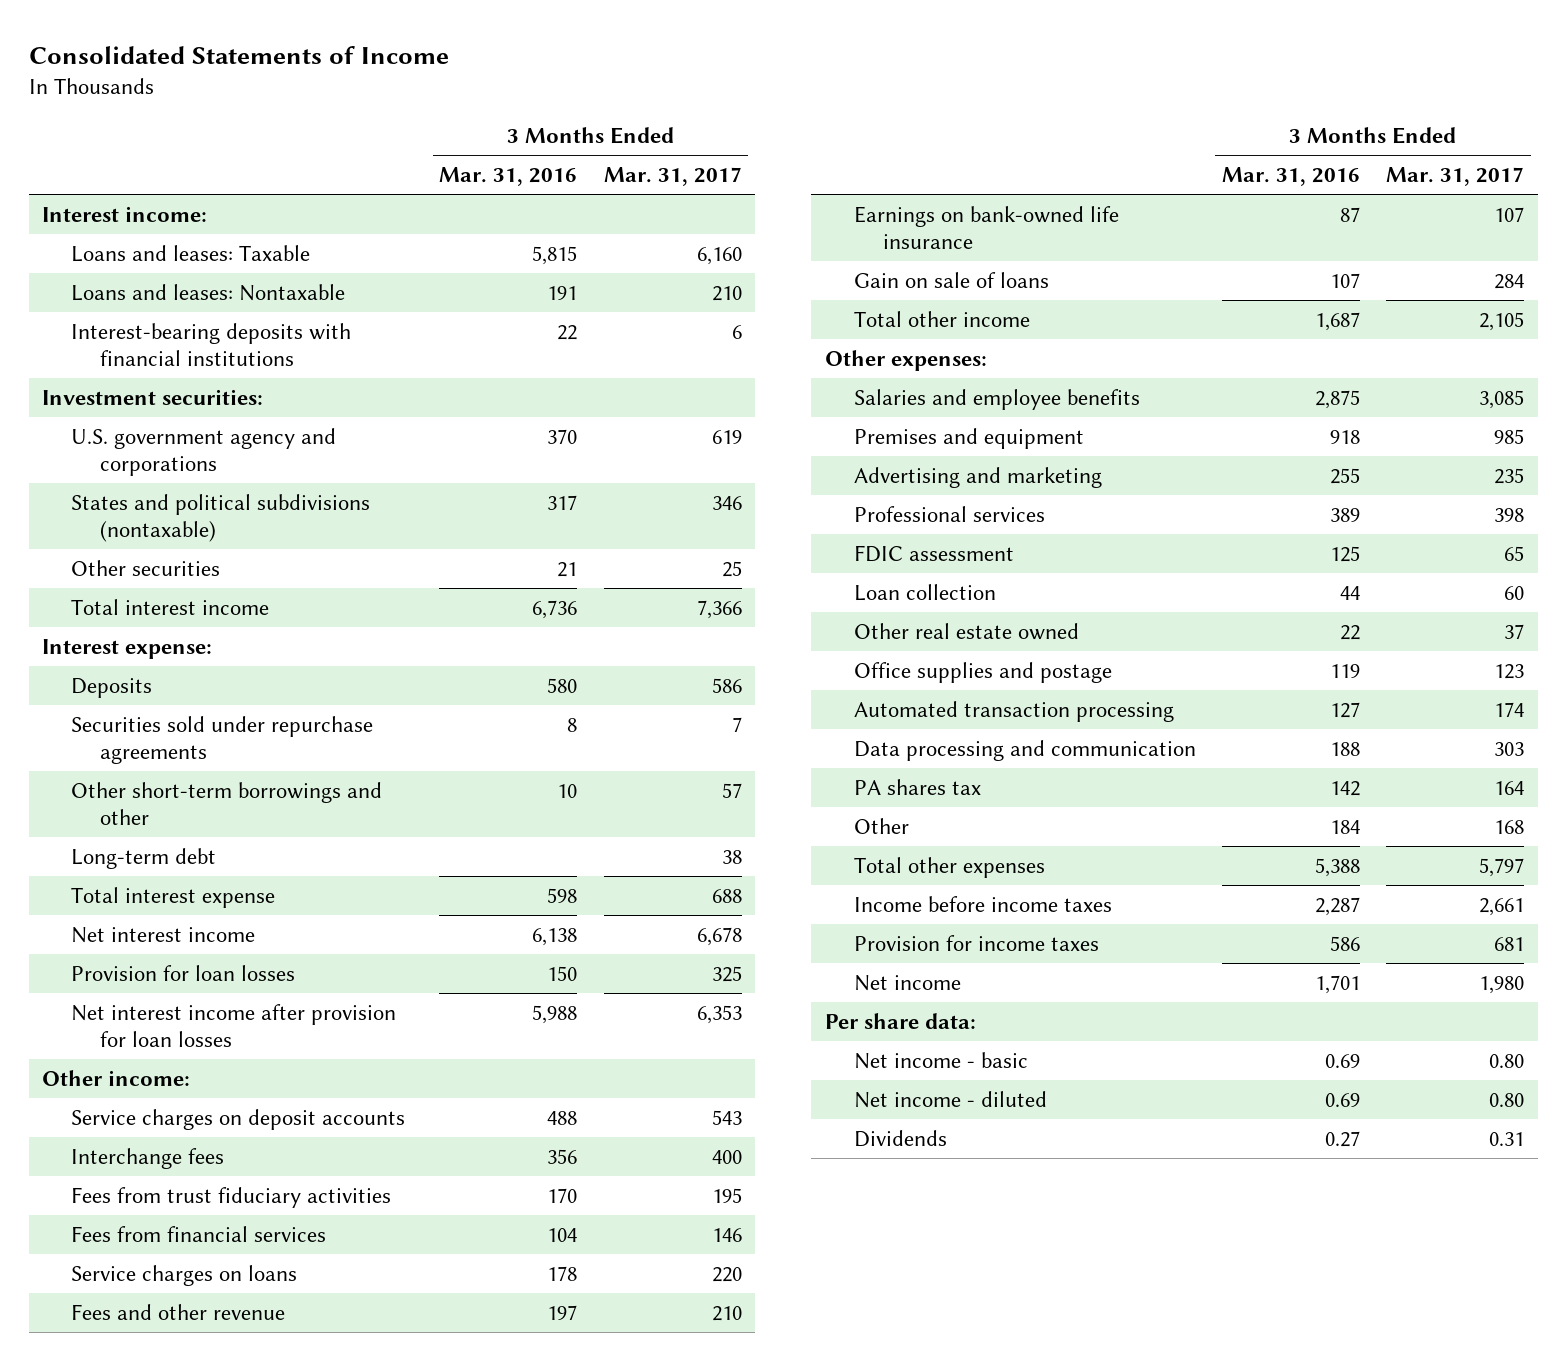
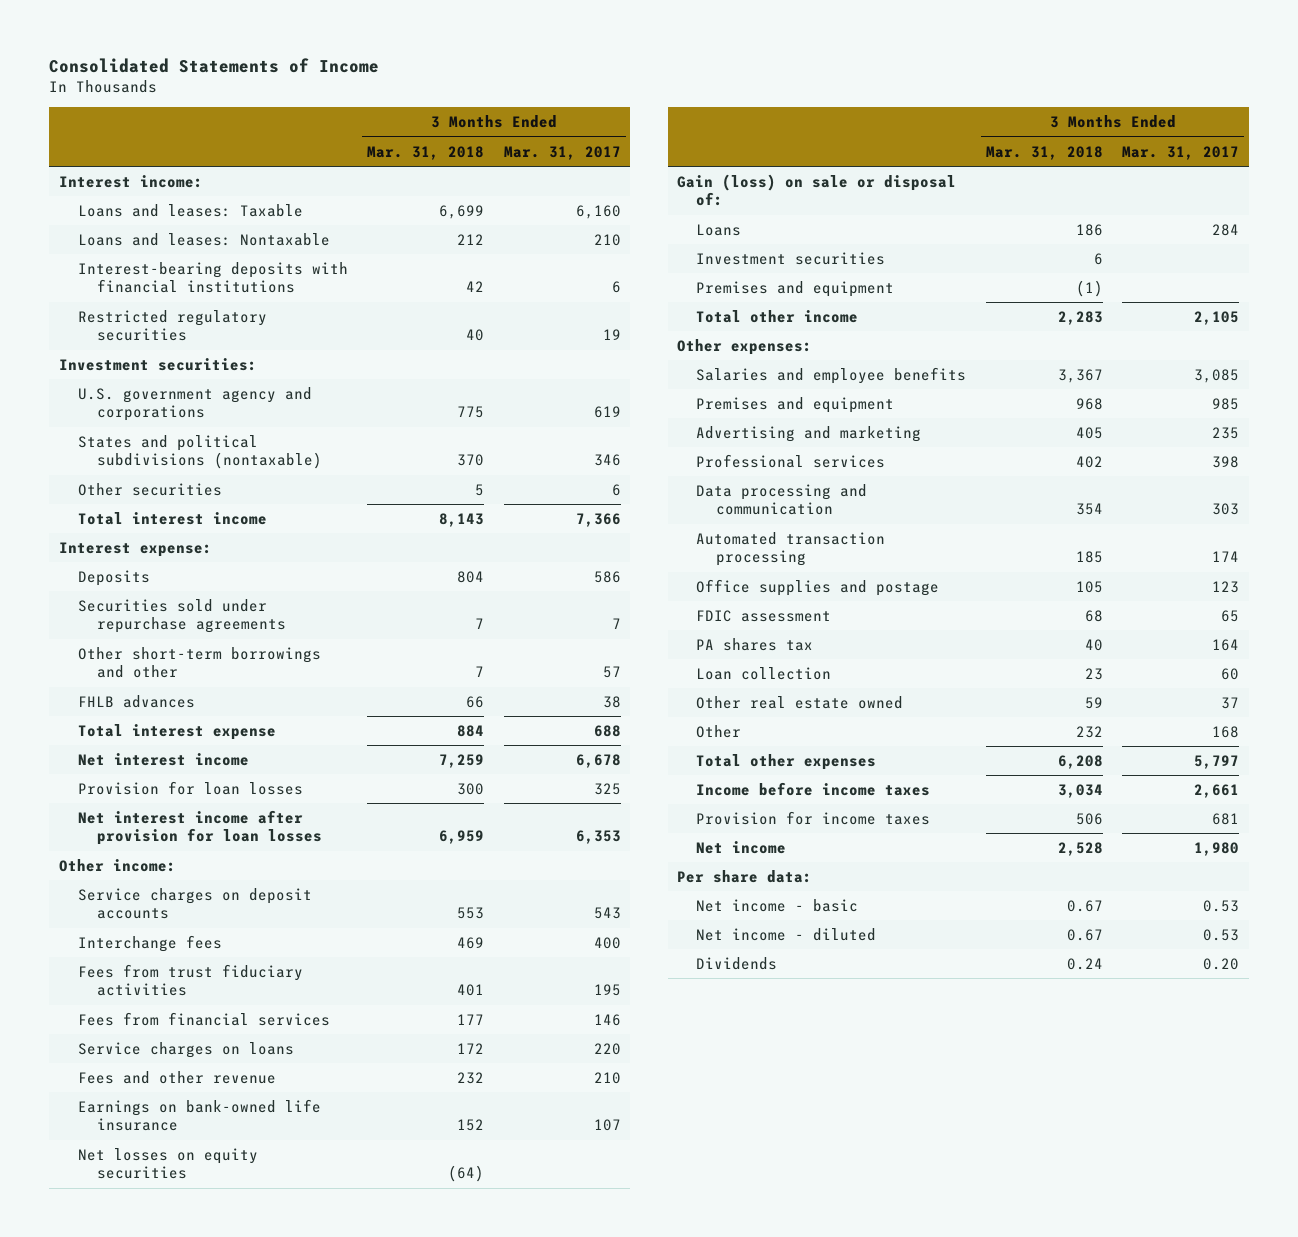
- | 3 Months Ended Mar. 31, 2016 | 3 Months Ended Mar. 31, 2017
+ | 3 Months Ended Mar. 31, 2018 | 3 Months Ended Mar. 31, 2017
+ Restricted regulatory securities | 40 | 19
- Other securities | 21 | 25
+ Other securities | 5 | 6
- Long-term debt | | 38
+ FHLB advances | 66 | 38
- Gain on sale of loans | 107 | 284
+ Net losses on equity securities | (64) |
+ Gain (loss) on sale or disposal of:
+ Loans | 186 | 284
+ Investment securities | 6 |
+ Premises and equipment | (1) |
moved up: Data processing and communication | 354 | 303
moved up: Automated transaction processing | 185 | 174
moved up: Office supplies and postage | 105 | 123
moved up: PA shares tax | 40 | 164
- Net income - basic | 0.69 | 0.80
- Net income - diluted | 0.69 | 0.80
- Dividends | 0.27 | 0.31
+ Net income - basic | 0.67 | 0.53
+ Net income - diluted | 0.67 | 0.53
+ Dividends | 0.24 | 0.20

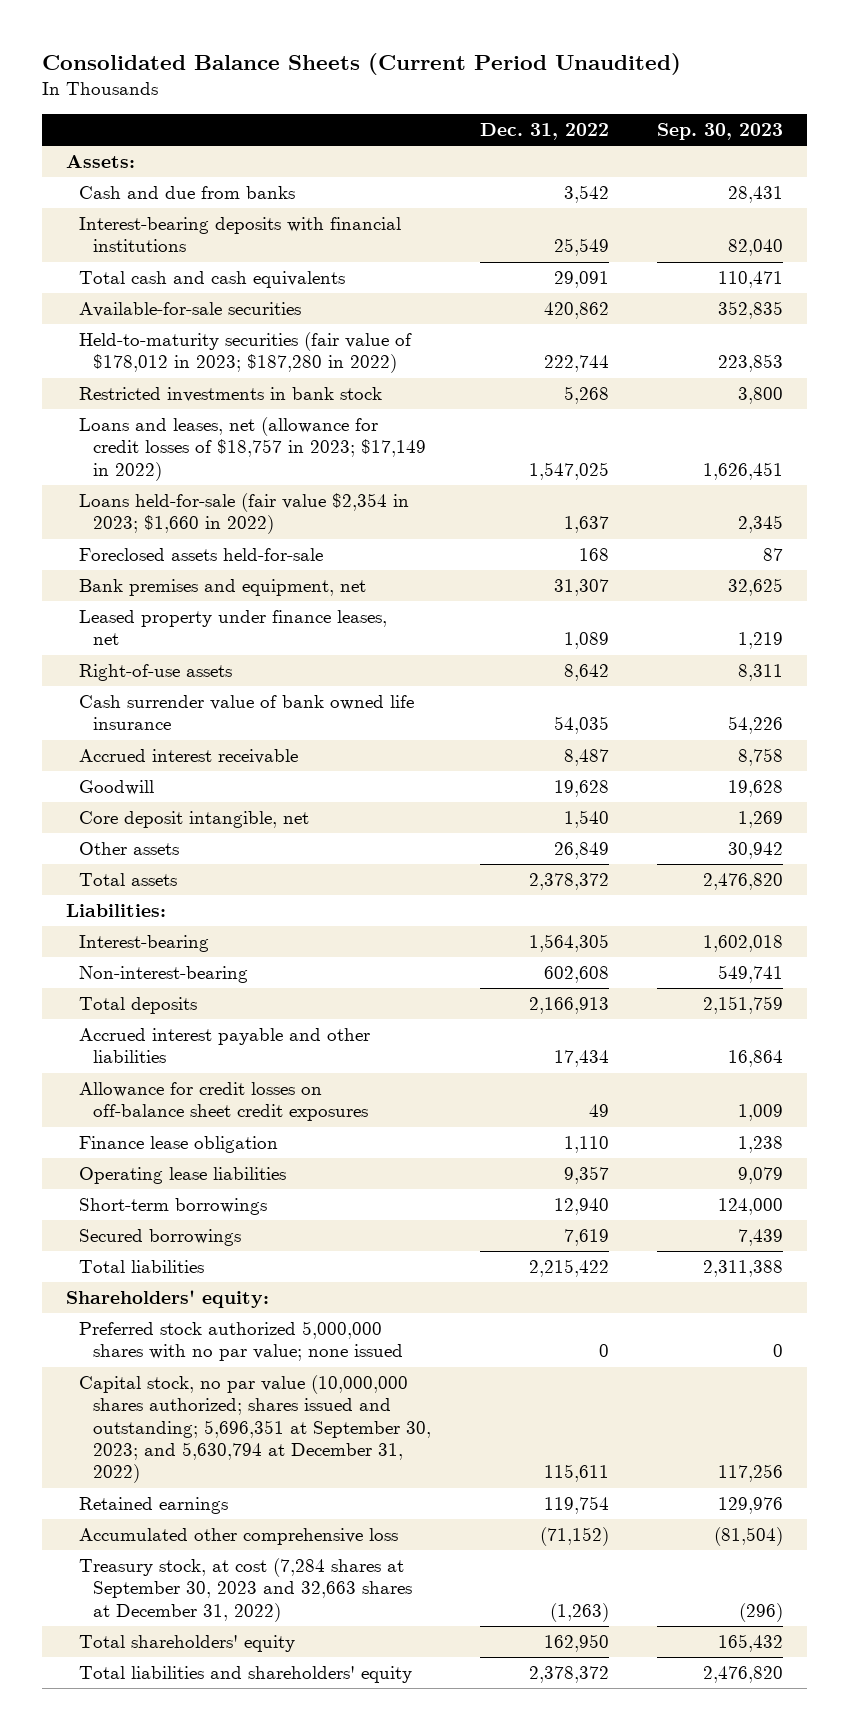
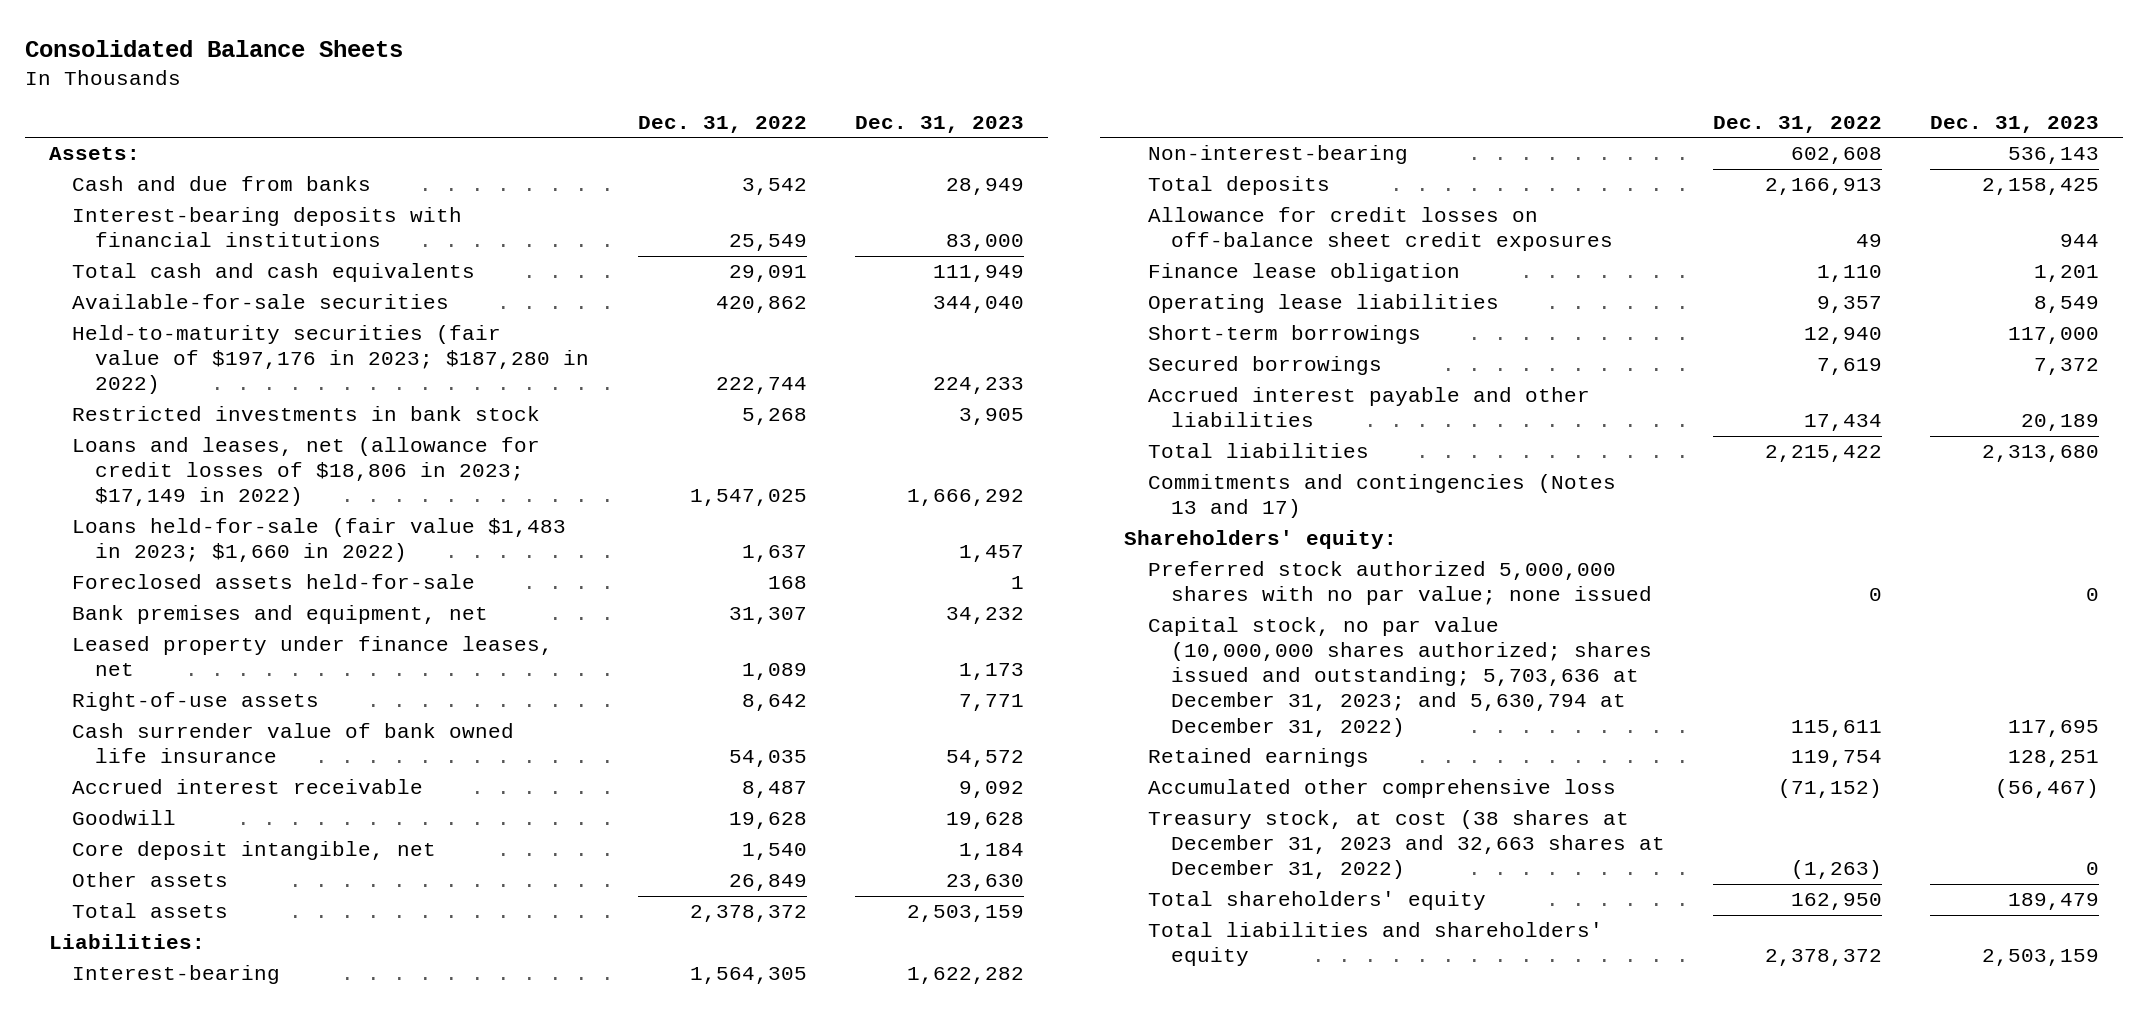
- Consolidated Balance Sheets (Current Period Unaudited)
+ Consolidated Balance Sheets
- | Dec. 31, 2022 | Sep. 30, 2023
+ | Dec. 31, 2022 | Dec. 31, 2023
- Held-to-maturity securities (fair value of $178,012 in 2023; $187,280 in 2022) | 222,744 | 223,853
+ Held-to-maturity securities (fair value of $197,176 in 2023; $187,280 in 2022) | 222,744 | 224,233
- Loans and leases, net (allowance for credit losses of $18,757 in 2023; $17,149 in 2022) | 1,547,025 | 1,626,451
- Loans held-for-sale (fair value $2,354 in 2023; $1,660 in 2022) | 1,637 | 2,345
+ Loans and leases, net (allowance for credit losses of $18,806 in 2023; $17,149 in 2022) | 1,547,025 | 1,666,292
+ Loans held-for-sale (fair value $1,483 in 2023; $1,660 in 2022) | 1,637 | 1,457
moved down: Accrued interest payable and other liabilities | 17,434 | 20,189
+ Commitments and contingencies (Notes 13 and 17)
- Capital stock, no par value (10,000,000 shares authorized; shares issued and outstanding; 5,696,351 at September 30, 2023; and 5,630,794 at December 31, 2022) | 115,611 | 117,256
+ Capital stock, no par value (10,000,000 shares authorized; shares issued and outstanding; 5,703,636 at December 31, 2023; and 5,630,794 at December 31, 2022) | 115,611 | 117,695
- Treasury stock, at cost (7,284 shares at September 30, 2023 and 32,663 shares at December 31, 2022) | (1,263) | (296)
+ Treasury stock, at cost (38 shares at December 31, 2023 and 32,663 shares at December 31, 2022) | (1,263) | 0

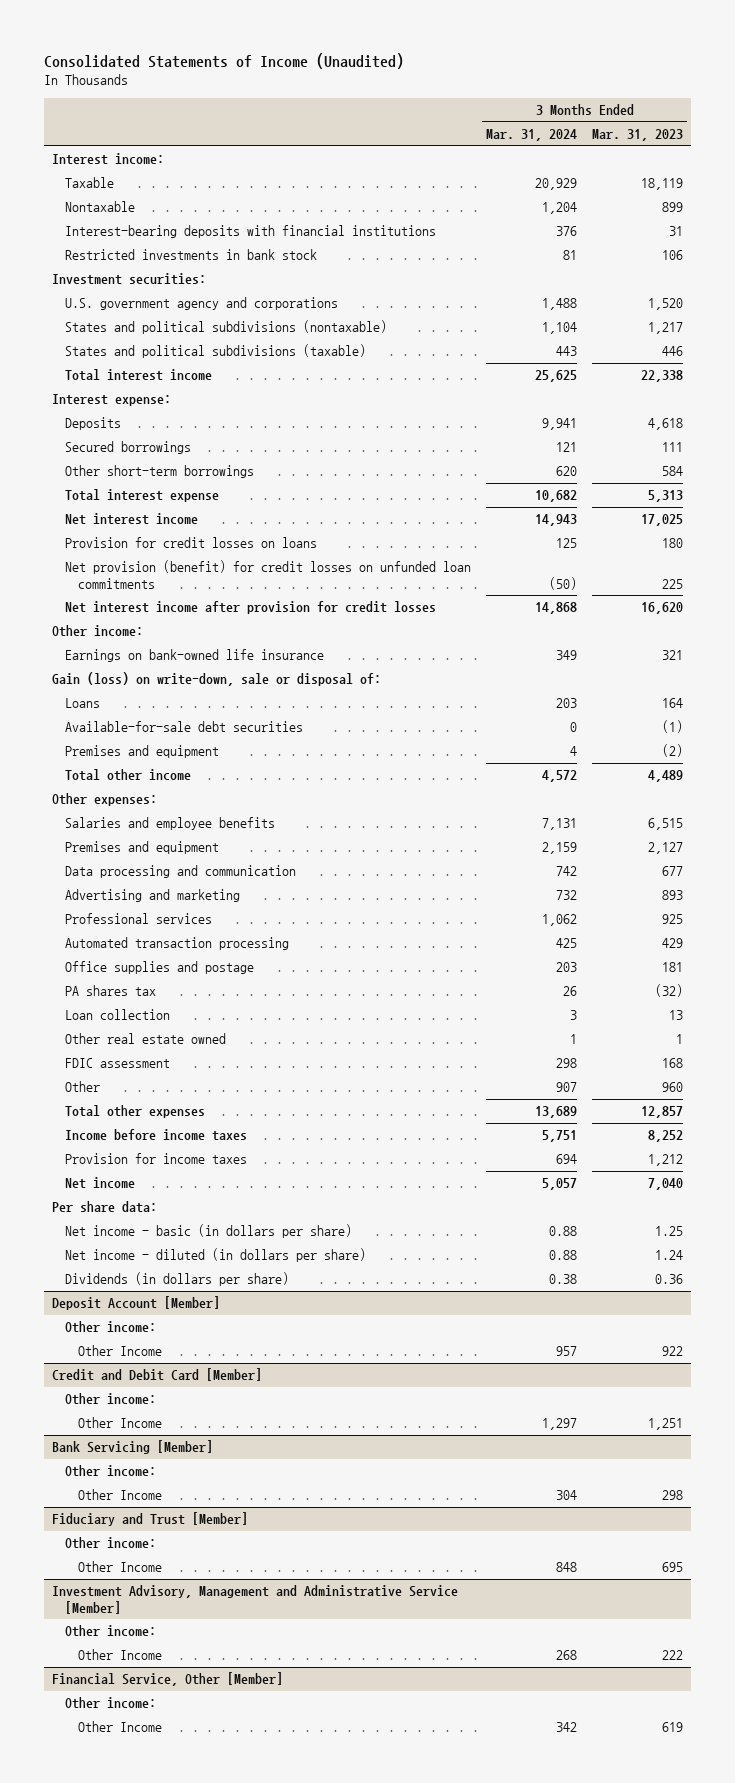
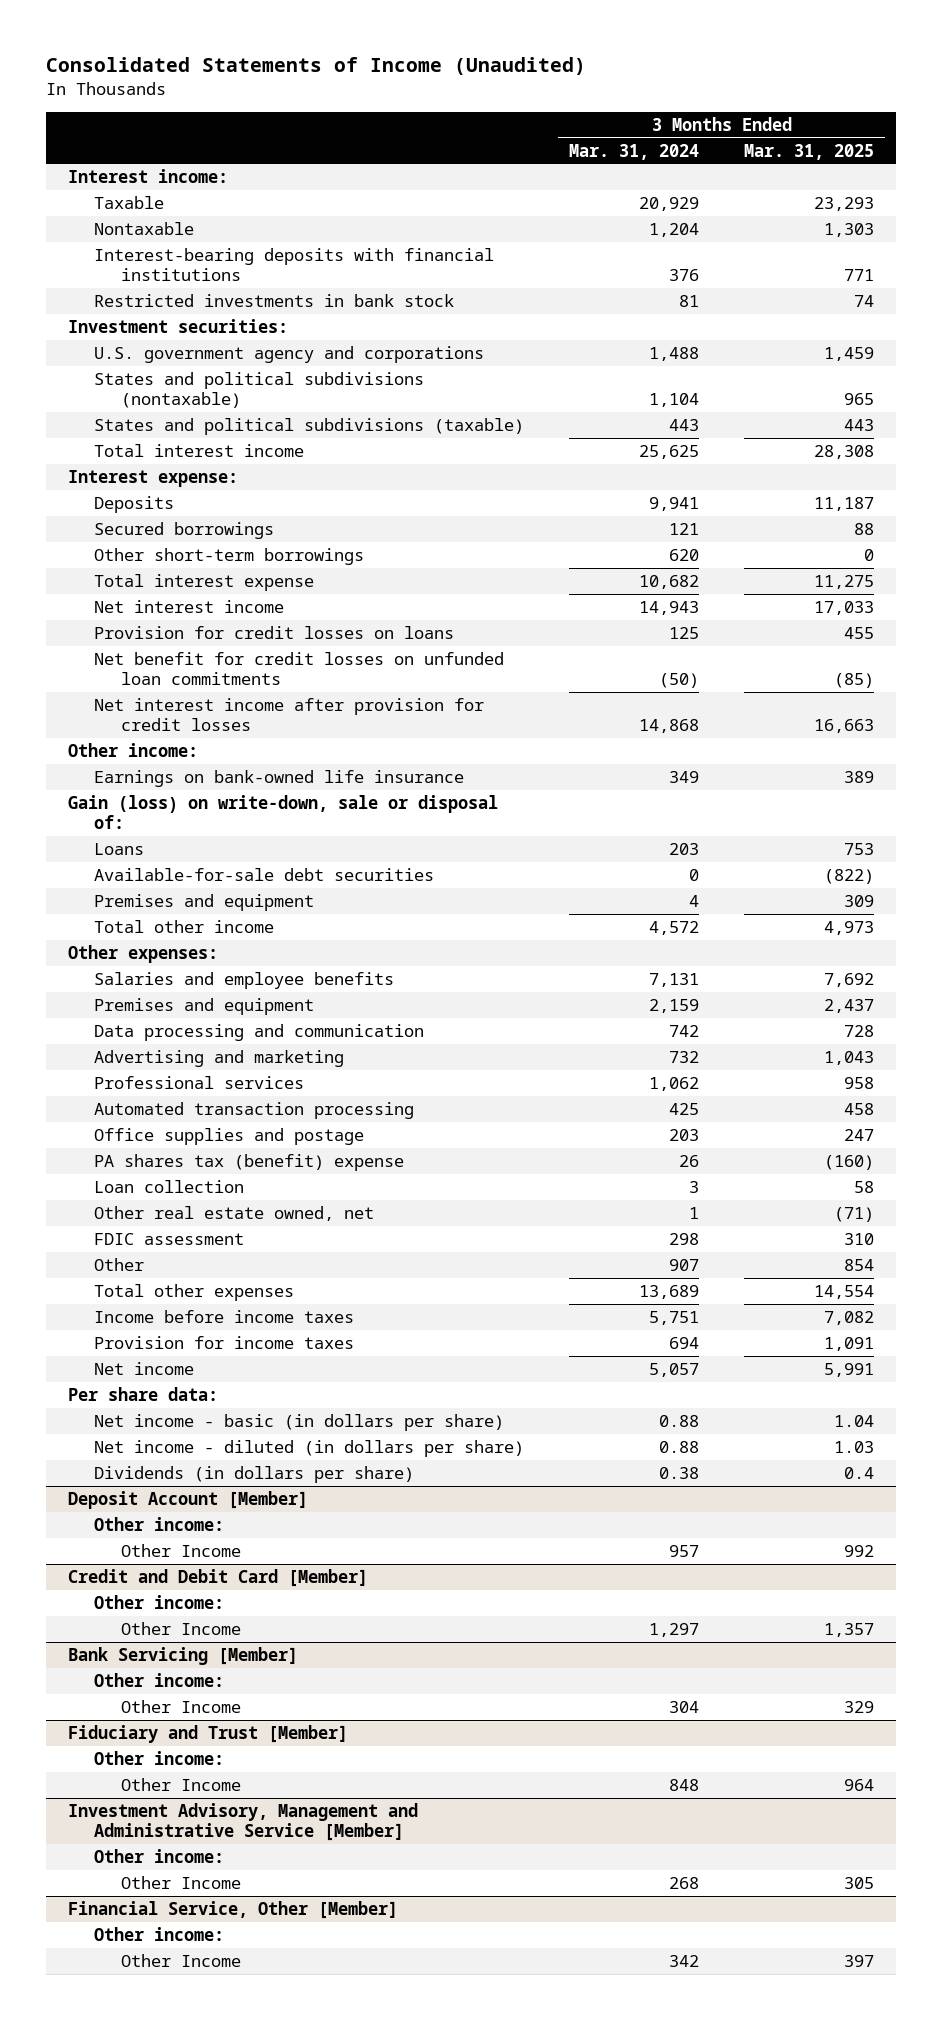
- | 3 Months Ended Mar. 31, 2024 | 3 Months Ended Mar. 31, 2023
+ | 3 Months Ended Mar. 31, 2024 | 3 Months Ended Mar. 31, 2025
- Net provision (benefit) for credit losses on unfunded loan commitments | (50) | 225
+ Net benefit for credit losses on unfunded loan commitments | (50) | (85)
- PA shares tax | 26 | (32)
+ PA shares tax (benefit) expense | 26 | (160)
- Other real estate owned | 1 | 1
+ Other real estate owned, net | 1 | (71)

